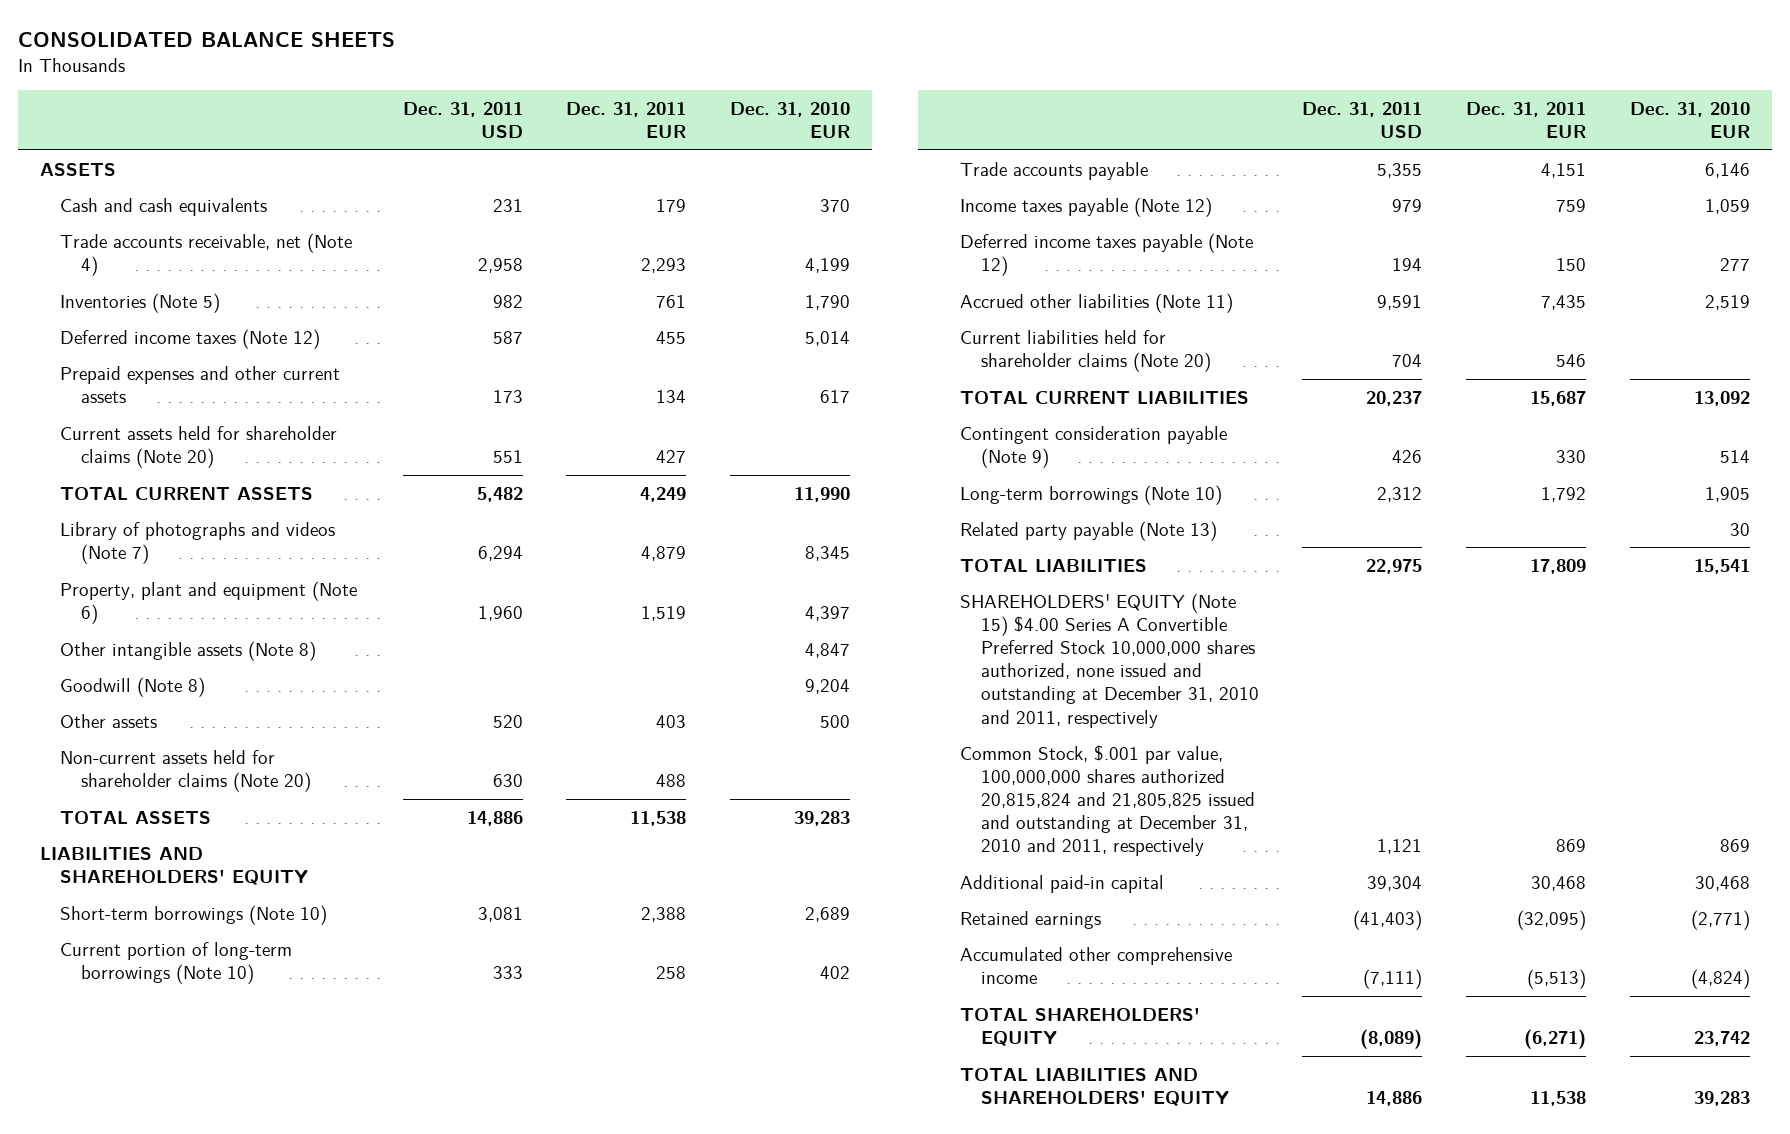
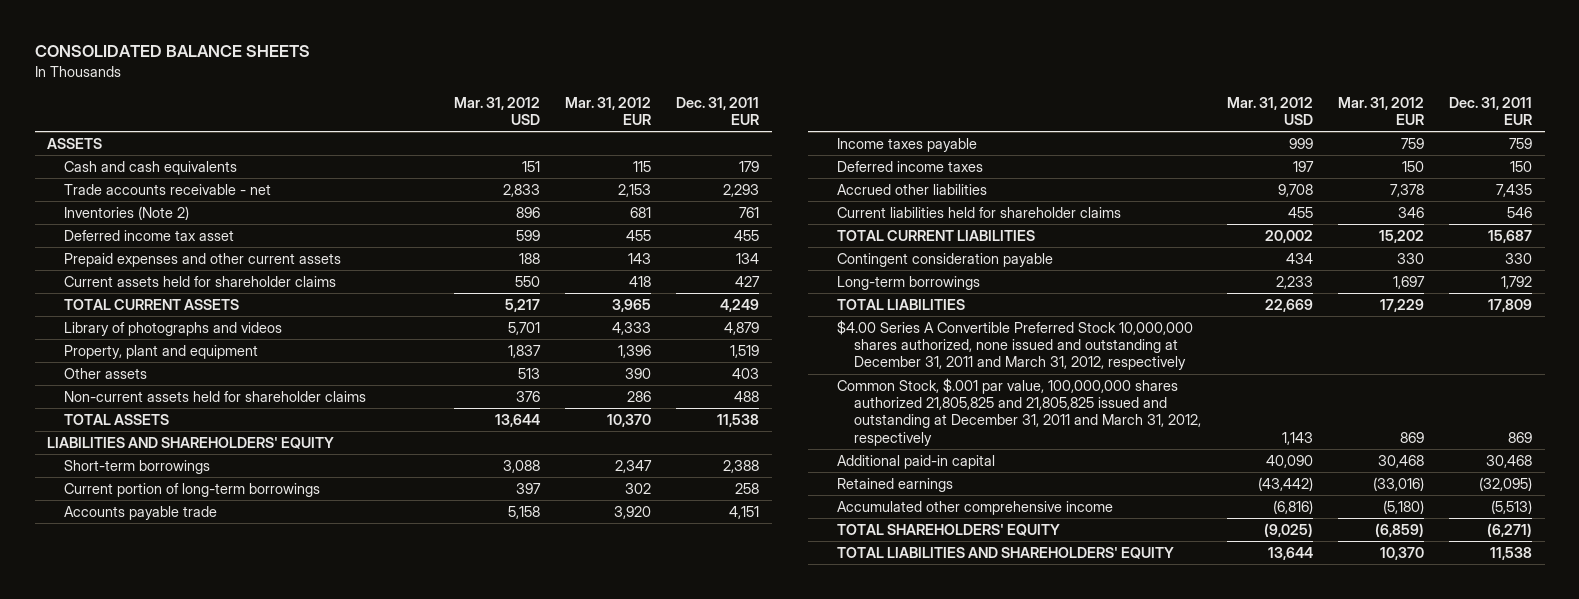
- | Dec. 31, 2011 USD | Dec. 31, 2011 EUR | Dec. 31, 2010 EUR
+ | Mar. 31, 2012 USD | Mar. 31, 2012 EUR | Dec. 31, 2011 EUR
- Trade accounts receivable, net (Note 4) | 2,958 | 2,293 | 4,199
- Inventories (Note 5) | 982 | 761 | 1,790
- Deferred income taxes (Note 12) | 587 | 455 | 5,014
+ Trade accounts receivable - net | 2,833 | 2,153 | 2,293
+ Inventories (Note 2) | 896 | 681 | 761
+ Deferred income tax asset | 599 | 455 | 455
- Current assets held for shareholder claims (Note 20) | 551 | 427 |
+ Current assets held for shareholder claims | 550 | 418 | 427
- Library of photographs and videos (Note 7) | 6,294 | 4,879 | 8,345
- Property, plant and equipment (Note 6) | 1,960 | 1,519 | 4,397
- Other intangible assets (Note 8) | | | 4,847
- Goodwill (Note 8) | | | 9,204
+ Library of photographs and videos | 5,701 | 4,333 | 4,879
+ Property, plant and equipment | 1,837 | 1,396 | 1,519
- Non-current assets held for shareholder claims (Note 20) | 630 | 488 |
+ Non-current assets held for shareholder claims | 376 | 286 | 488
- Short-term borrowings (Note 10) | 3,081 | 2,388 | 2,689
- Current portion of long-term borrowings (Note 10) | 333 | 258 | 402
- Trade accounts payable | 5,355 | 4,151 | 6,146
- Income taxes payable (Note 12) | 979 | 759 | 1,059
- Deferred income taxes payable (Note 12) | 194 | 150 | 277
- Accrued other liabilities (Note 11) | 9,591 | 7,435 | 2,519
- Current liabilities held for shareholder claims (Note 20) | 704 | 546 |
+ Short-term borrowings | 3,088 | 2,347 | 2,388
+ Current portion of long-term borrowings | 397 | 302 | 258
+ Accounts payable trade | 5,158 | 3,920 | 4,151
+ Income taxes payable | 999 | 759 | 759
+ Deferred income taxes | 197 | 150 | 150
+ Accrued other liabilities | 9,708 | 7,378 | 7,435
+ Current liabilities held for shareholder claims | 455 | 346 | 546
- Contingent consideration payable (Note 9) | 426 | 330 | 514
- Long-term borrowings (Note 10) | 2,312 | 1,792 | 1,905
- Related party payable (Note 13) | | | 30
+ Contingent consideration payable | 434 | 330 | 330
+ Long-term borrowings | 2,233 | 1,697 | 1,792
- SHAREHOLDERS' EQUITY (Note 15) $4.00 Series A Convertible Preferred Stock 10,000,000 shares authorized, none issued and outstanding at December 31, 2010 and 2011, respectively
- Common Stock, $.001 par value, 100,000,000 shares authorized 20,815,824 and 21,805,825 issued and outstanding at December 31, 2010 and 2011, respectively | 1,121 | 869 | 869
+ $4.00 Series A Convertible Preferred Stock 10,000,000 shares authorized, none issued and outstanding at December 31, 2011 and March 31, 2012, respectively
+ Common Stock, $.001 par value, 100,000,000 shares authorized 21,805,825 and 21,805,825 issued and outstanding at December 31, 2011 and March 31, 2012, respectively | 1,143 | 869 | 869

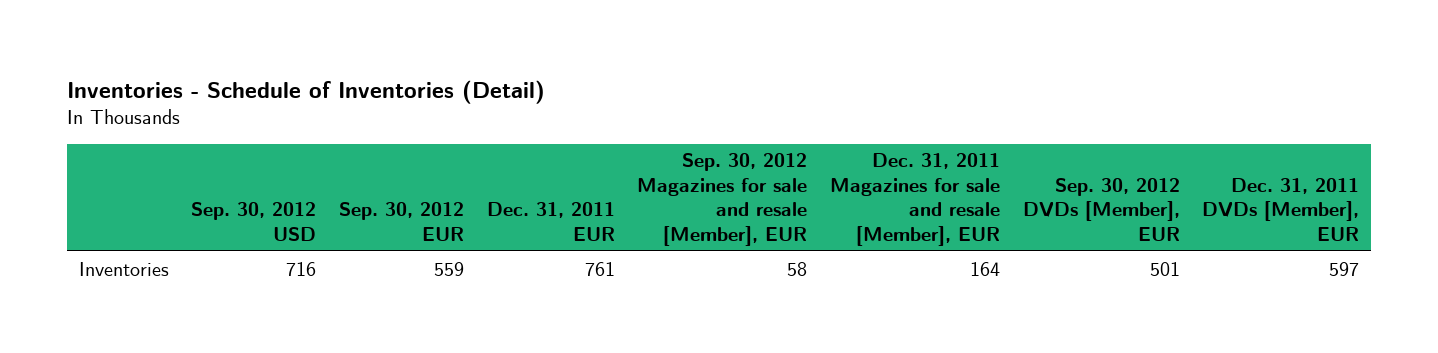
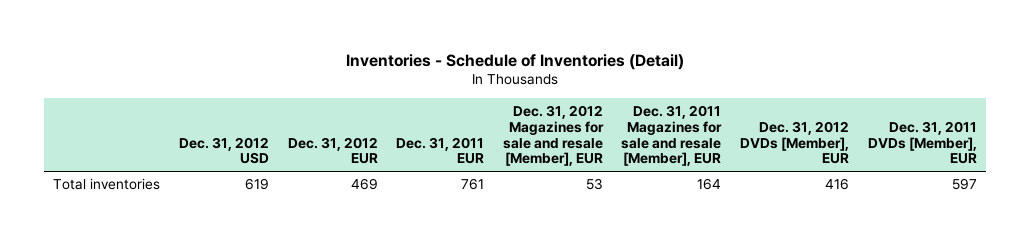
- | Sep. 30, 2012 USD | Sep. 30, 2012 EUR | Dec. 31, 2011 EUR | Sep. 30, 2012 Magazines for sale and resale [Member], EUR | Dec. 31, 2011 Magazines for sale and resale [Member], EUR | Sep. 30, 2012 DVDs [Member], EUR | Dec. 31, 2011 DVDs [Member], EUR
+ | Dec. 31, 2012 USD | Dec. 31, 2012 EUR | Dec. 31, 2011 EUR | Dec. 31, 2012 Magazines for sale and resale [Member], EUR | Dec. 31, 2011 Magazines for sale and resale [Member], EUR | Dec. 31, 2012 DVDs [Member], EUR | Dec. 31, 2011 DVDs [Member], EUR
- Inventories | 716 | 559 | 761 | 58 | 164 | 501 | 597
+ Total inventories | 619 | 469 | 761 | 53 | 164 | 416 | 597

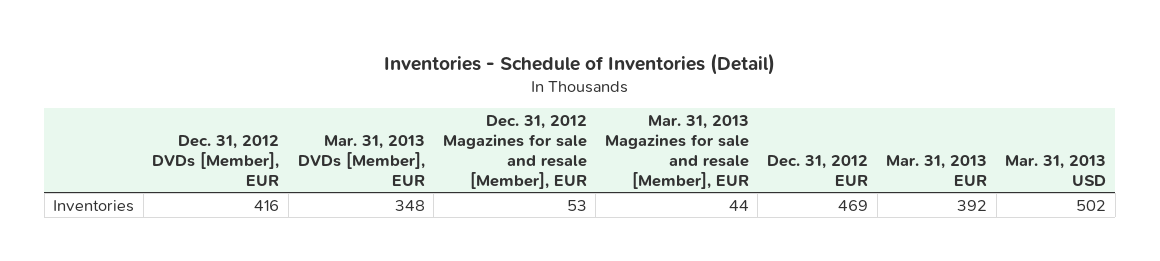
- | Dec. 31, 2012 USD | Dec. 31, 2012 EUR | Dec. 31, 2011 EUR | Dec. 31, 2012 Magazines for sale and resale [Member], EUR | Dec. 31, 2011 Magazines for sale and resale [Member], EUR | Dec. 31, 2012 DVDs [Member], EUR | Dec. 31, 2011 DVDs [Member], EUR
+ | Dec. 31, 2012 DVDs [Member], EUR | Mar. 31, 2013 DVDs [Member], EUR | Dec. 31, 2012 Magazines for sale and resale [Member], EUR | Mar. 31, 2013 Magazines for sale and resale [Member], EUR | Dec. 31, 2012 EUR | Mar. 31, 2013 EUR | Mar. 31, 2013 USD
- Total inventories | 619 | 469 | 761 | 53 | 164 | 416 | 597
+ Inventories | 416 | 348 | 53 | 44 | 469 | 392 | 502

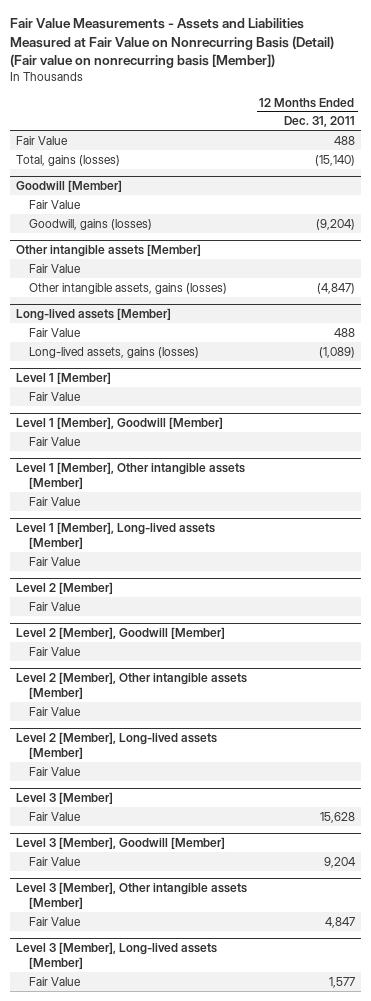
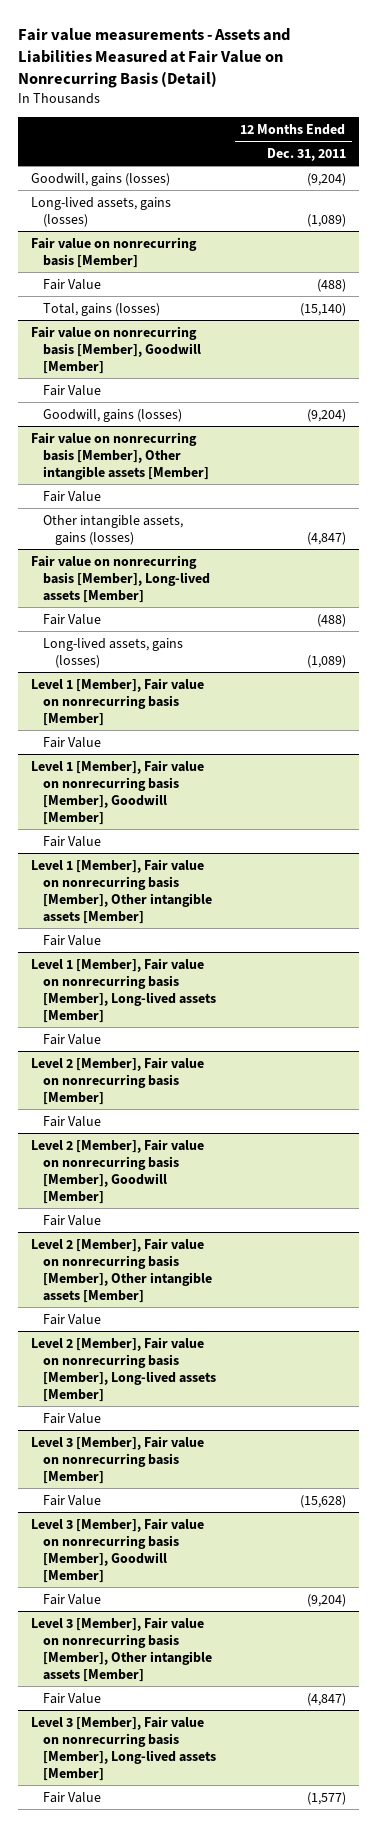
- Fair Value Measurements - Assets and Liabilities Measured at Fair Value on Nonrecurring Basis (Detail) (Fair value on nonrecurring basis [Member])
+ Fair value measurements - Assets and Liabilities Measured at Fair Value on Nonrecurring Basis (Detail)
- Fair Value | 488
+ Goodwill, gains (losses) | (9,204)
+ Long-lived assets, gains (losses) | (1,089)
+ Fair value on nonrecurring basis [Member]
+ Fair Value | (488)
- Goodwill [Member]
+ Fair value on nonrecurring basis [Member], Goodwill [Member]
- Other intangible assets [Member]
+ Fair value on nonrecurring basis [Member], Other intangible assets [Member]
- Long-lived assets [Member]
- Fair Value | 488
+ Fair value on nonrecurring basis [Member], Long-lived assets [Member]
+ Fair Value | (488)
- Level 1 [Member]
+ Level 1 [Member], Fair value on nonrecurring basis [Member]
- Level 1 [Member], Goodwill [Member]
+ Level 1 [Member], Fair value on nonrecurring basis [Member], Goodwill [Member]
- Level 1 [Member], Other intangible assets [Member]
+ Level 1 [Member], Fair value on nonrecurring basis [Member], Other intangible assets [Member]
- Level 1 [Member], Long-lived assets [Member]
+ Level 1 [Member], Fair value on nonrecurring basis [Member], Long-lived assets [Member]
- Level 2 [Member]
+ Level 2 [Member], Fair value on nonrecurring basis [Member]
- Level 2 [Member], Goodwill [Member]
+ Level 2 [Member], Fair value on nonrecurring basis [Member], Goodwill [Member]
- Level 2 [Member], Other intangible assets [Member]
+ Level 2 [Member], Fair value on nonrecurring basis [Member], Other intangible assets [Member]
- Level 2 [Member], Long-lived assets [Member]
+ Level 2 [Member], Fair value on nonrecurring basis [Member], Long-lived assets [Member]
- Level 3 [Member]
- Fair Value | 15,628
- Level 3 [Member], Goodwill [Member]
- Fair Value | 9,204
- Level 3 [Member], Other intangible assets [Member]
- Fair Value | 4,847
- Level 3 [Member], Long-lived assets [Member]
- Fair Value | 1,577
+ Level 3 [Member], Fair value on nonrecurring basis [Member]
+ Fair Value | (15,628)
+ Level 3 [Member], Fair value on nonrecurring basis [Member], Goodwill [Member]
+ Fair Value | (9,204)
+ Level 3 [Member], Fair value on nonrecurring basis [Member], Other intangible assets [Member]
+ Fair Value | (4,847)
+ Level 3 [Member], Fair value on nonrecurring basis [Member], Long-lived assets [Member]
+ Fair Value | (1,577)

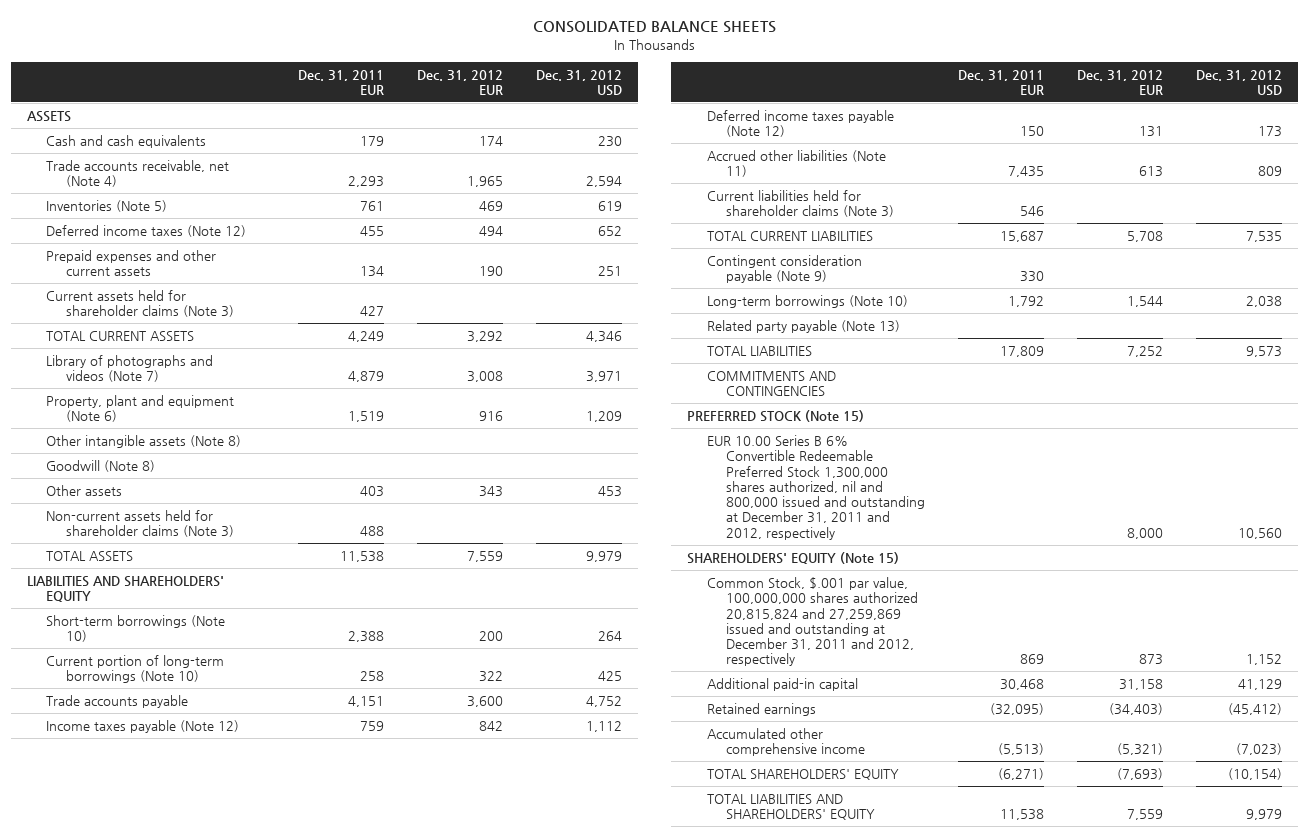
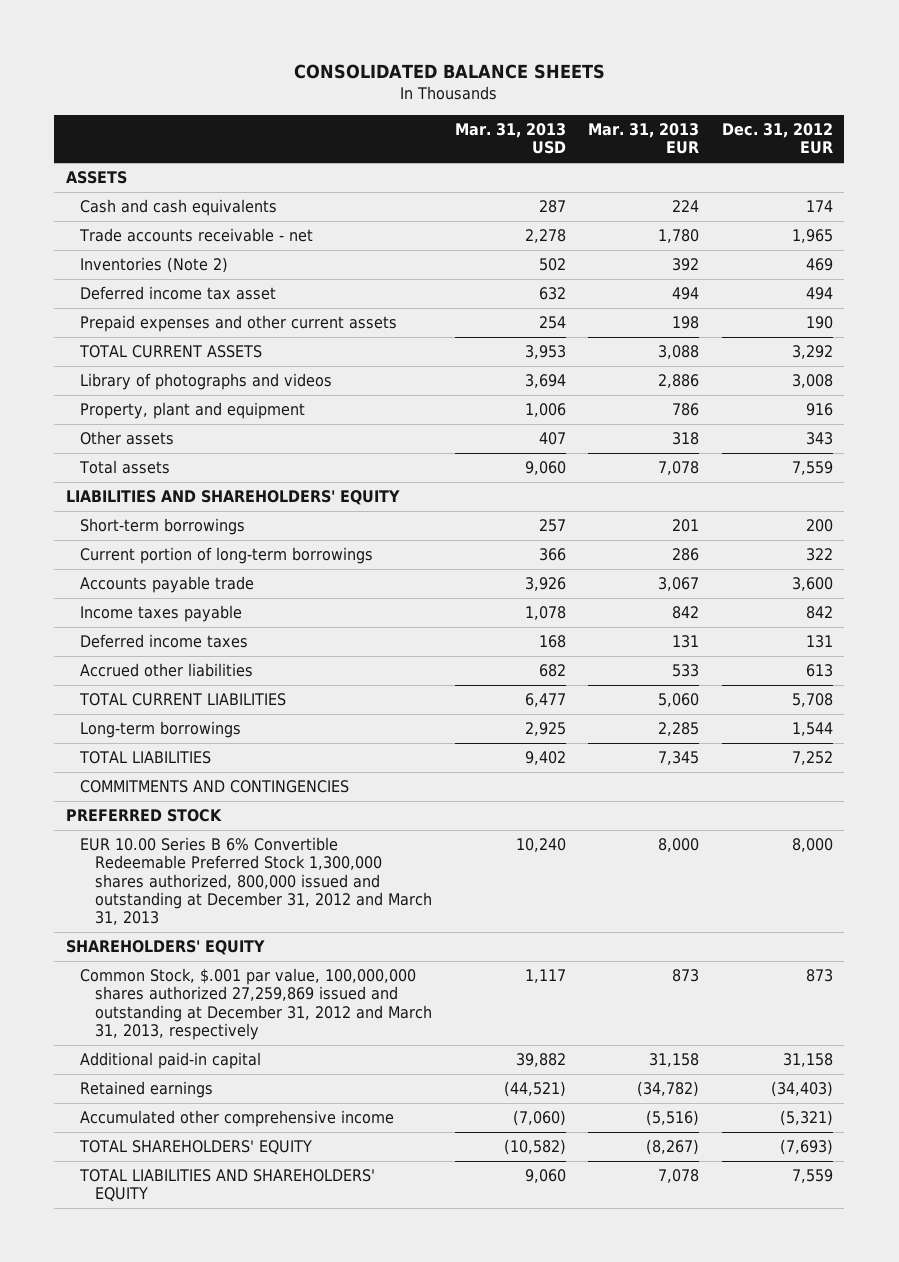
- | Dec. 31, 2011 EUR | Dec. 31, 2012 EUR | Dec. 31, 2012 USD
+ | Mar. 31, 2013 USD | Mar. 31, 2013 EUR | Dec. 31, 2012 EUR
- Trade accounts receivable, net (Note 4) | 2,293 | 1,965 | 2,594
- Inventories (Note 5) | 761 | 469 | 619
- Deferred income taxes (Note 12) | 455 | 494 | 652
+ Trade accounts receivable - net | 2,278 | 1,780 | 1,965
+ Inventories (Note 2) | 502 | 392 | 469
+ Deferred income tax asset | 632 | 494 | 494
- Current assets held for shareholder claims (Note 3) | 427 | |
- Library of photographs and videos (Note 7) | 4,879 | 3,008 | 3,971
- Property, plant and equipment (Note 6) | 1,519 | 916 | 1,209
- Other intangible assets (Note 8)
- Goodwill (Note 8)
+ Library of photographs and videos | 3,694 | 2,886 | 3,008
+ Property, plant and equipment | 1,006 | 786 | 916
- Non-current assets held for shareholder claims (Note 3) | 488 | |
- TOTAL ASSETS | 11,538 | 7,559 | 9,979
+ Total assets | 9,060 | 7,078 | 7,559
- Short-term borrowings (Note 10) | 2,388 | 200 | 264
- Current portion of long-term borrowings (Note 10) | 258 | 322 | 425
- Trade accounts payable | 4,151 | 3,600 | 4,752
- Income taxes payable (Note 12) | 759 | 842 | 1,112
- Deferred income taxes payable (Note 12) | 150 | 131 | 173
- Accrued other liabilities (Note 11) | 7,435 | 613 | 809
- Current liabilities held for shareholder claims (Note 3) | 546 | |
+ Short-term borrowings | 257 | 201 | 200
+ Current portion of long-term borrowings | 366 | 286 | 322
+ Accounts payable trade | 3,926 | 3,067 | 3,600
+ Income taxes payable | 1,078 | 842 | 842
+ Deferred income taxes | 168 | 131 | 131
+ Accrued other liabilities | 682 | 533 | 613
- Contingent consideration payable (Note 9) | 330 | |
- Long-term borrowings (Note 10) | 1,792 | 1,544 | 2,038
- Related party payable (Note 13)
+ Long-term borrowings | 2,925 | 2,285 | 1,544
- PREFERRED STOCK (Note 15)
- EUR 10.00 Series B 6% Convertible Redeemable Preferred Stock 1,300,000 shares authorized, nil and 800,000 issued and outstanding at December 31, 2011 and 2012, respectively | | 8,000 | 10,560
- SHAREHOLDERS' EQUITY (Note 15)
- Common Stock, $.001 par value, 100,000,000 shares authorized 20,815,824 and 27,259,869 issued and outstanding at December 31, 2011 and 2012, respectively | 869 | 873 | 1,152
+ PREFERRED STOCK
+ EUR 10.00 Series B 6% Convertible Redeemable Preferred Stock 1,300,000 shares authorized, 800,000 issued and outstanding at December 31, 2012 and March 31, 2013 | 10,240 | 8,000 | 8,000
+ SHAREHOLDERS' EQUITY
+ Common Stock, $.001 par value, 100,000,000 shares authorized 27,259,869 issued and outstanding at December 31, 2012 and March 31, 2013, respectively | 1,117 | 873 | 873

